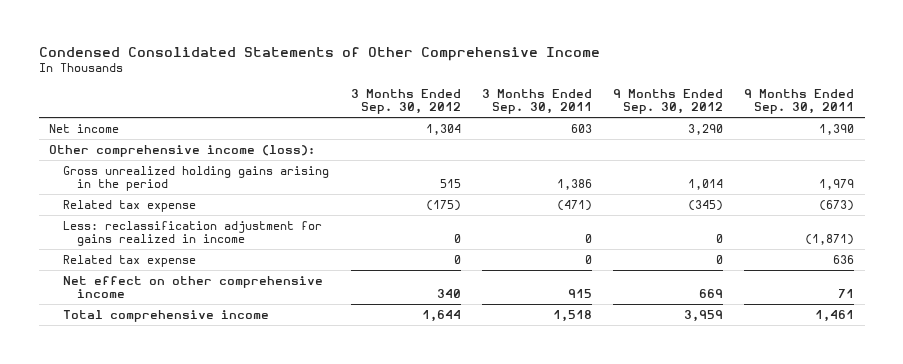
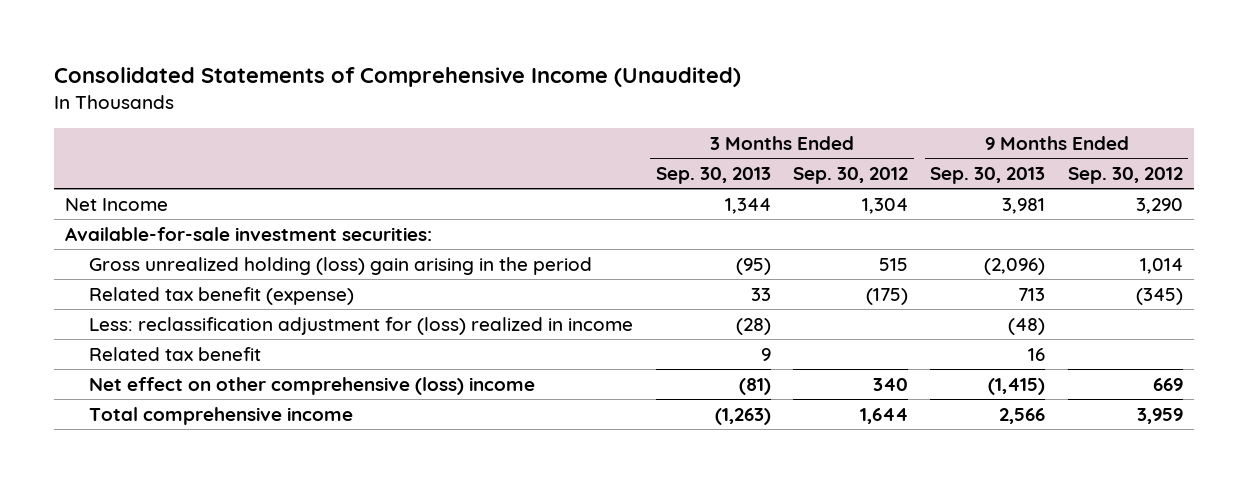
- Condensed Consolidated Statements of Other Comprehensive Income
+ Consolidated Statements of Comprehensive Income (Unaudited)
- | 3 Months Ended Sep. 30, 2012 | 3 Months Ended Sep. 30, 2011 | 9 Months Ended Sep. 30, 2012 | 9 Months Ended Sep. 30, 2011
+ | 3 Months Ended Sep. 30, 2013 | 3 Months Ended Sep. 30, 2012 | 9 Months Ended Sep. 30, 2013 | 9 Months Ended Sep. 30, 2012
- Net income | 1,304 | 603 | 3,290 | 1,390
- Other comprehensive income (loss):
- Gross unrealized holding gains arising in the period | 515 | 1,386 | 1,014 | 1,979
- Related tax expense | (175) | (471) | (345) | (673)
- Less: reclassification adjustment for gains realized in income | 0 | 0 | 0 | (1,871)
- Related tax expense | 0 | 0 | 0 | 636
- Net effect on other comprehensive income | 340 | 915 | 669 | 71
+ Net Income | 1,344 | 1,304 | 3,981 | 3,290
+ Available-for-sale investment securities:
+ Gross unrealized holding (loss) gain arising in the period | (95) | 515 | (2,096) | 1,014
+ Related tax benefit (expense) | 33 | (175) | 713 | (345)
+ Less: reclassification adjustment for (loss) realized in income | (28) | | (48) |
+ Related tax benefit | 9 | | 16 |
+ Net effect on other comprehensive (loss) income | (81) | 340 | (1,415) | 669

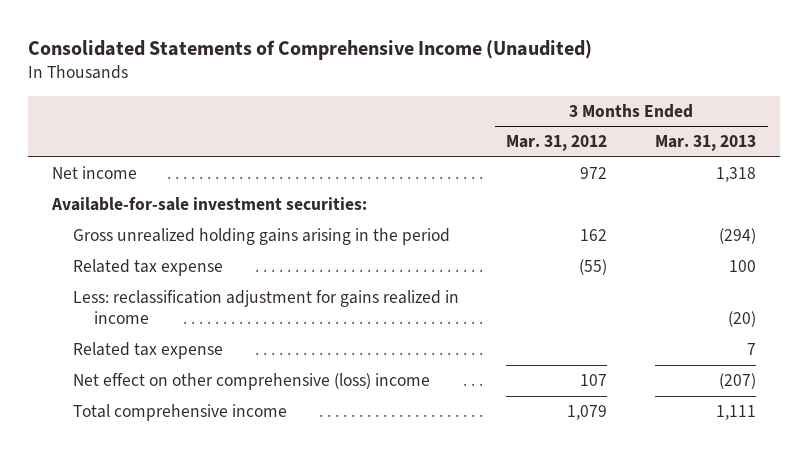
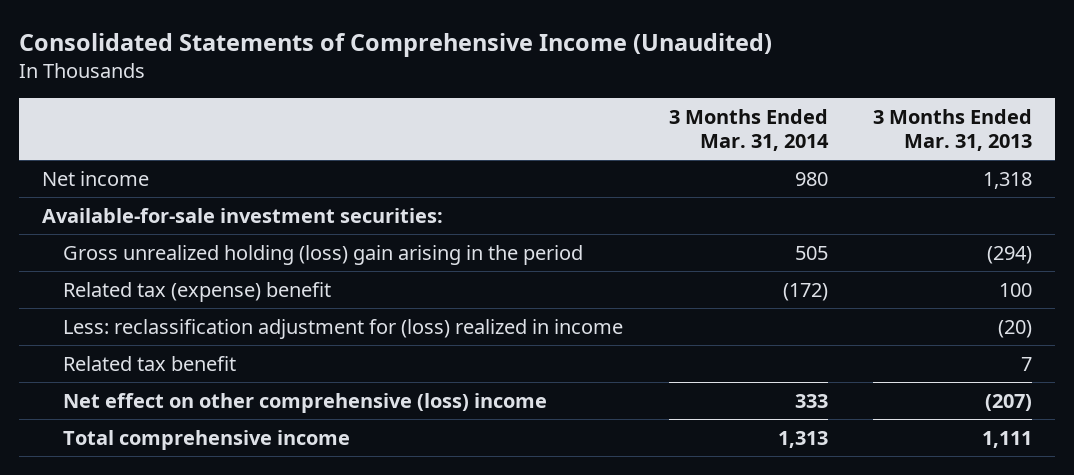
- | 3 Months Ended Mar. 31, 2012 | 3 Months Ended Mar. 31, 2013
+ | 3 Months Ended Mar. 31, 2014 | 3 Months Ended Mar. 31, 2013
- Gross unrealized holding gains arising in the period | 162 | (294)
- Related tax expense | (55) | 100
- Less: reclassification adjustment for gains realized in income | | (20)
- Related tax expense | | 7
+ Gross unrealized holding (loss) gain arising in the period | 505 | (294)
+ Related tax (expense) benefit | (172) | 100
+ Less: reclassification adjustment for (loss) realized in income | | (20)
+ Related tax benefit | | 7

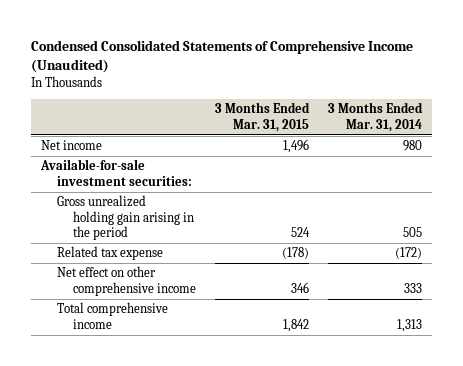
- Consolidated Statements of Comprehensive Income (Unaudited)
+ Condensed Consolidated Statements of Comprehensive Income (Unaudited)
- | 3 Months Ended Mar. 31, 2014 | 3 Months Ended Mar. 31, 2013
+ | 3 Months Ended Mar. 31, 2015 | 3 Months Ended Mar. 31, 2014
- Gross unrealized holding (loss) gain arising in the period | 505 | (294)
- Related tax (expense) benefit | (172) | 100
- Less: reclassification adjustment for (loss) realized in income | | (20)
- Related tax benefit | | 7
- Net effect on other comprehensive (loss) income | 333 | (207)
+ Gross unrealized holding gain arising in the period | 524 | 505
+ Related tax expense | (178) | (172)
+ Net effect on other comprehensive income | 346 | 333

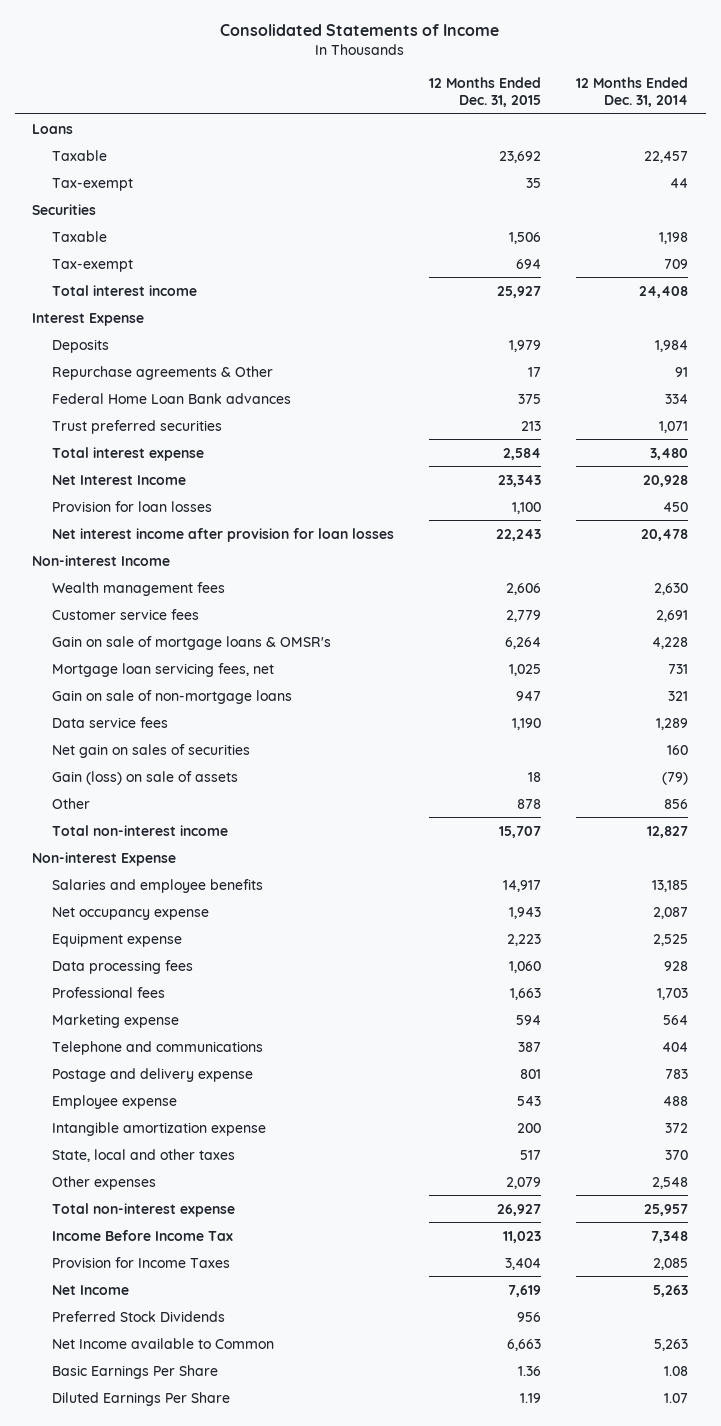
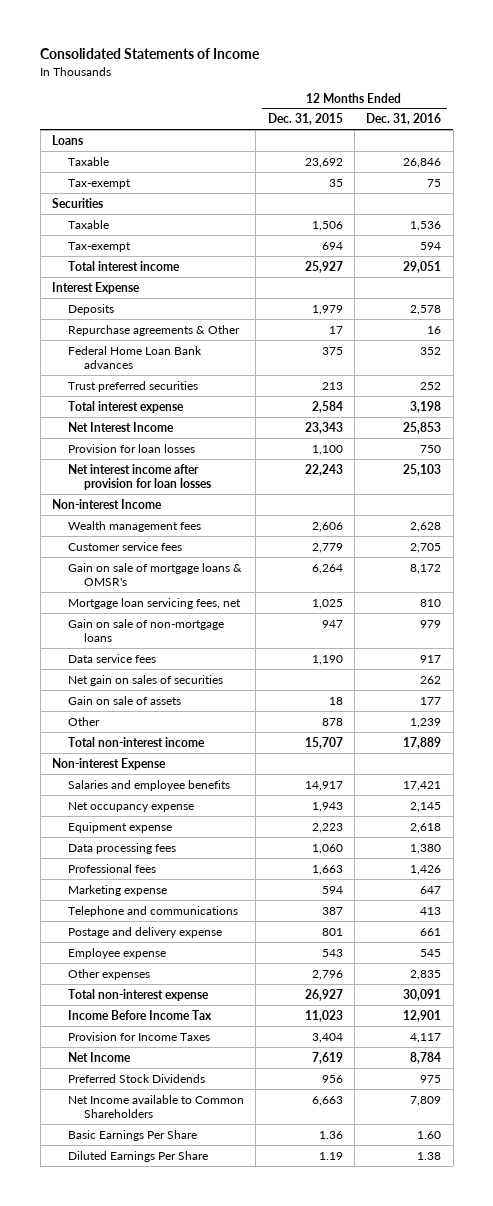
- | 12 Months Ended Dec. 31, 2015 | 12 Months Ended Dec. 31, 2014
+ | 12 Months Ended Dec. 31, 2015 | 12 Months Ended Dec. 31, 2016
- Gain (loss) on sale of assets | 18 | (79)
+ Gain on sale of assets | 18 | 177
- Intangible amortization expense | 200 | 372
- State, local and other taxes | 517 | 370
- Other expenses | 2,079 | 2,548
+ Other expenses | 2,796 | 2,835
- Net Income available to Common | 6,663 | 5,263
+ Net Income available to Common Shareholders | 6,663 | 7,809

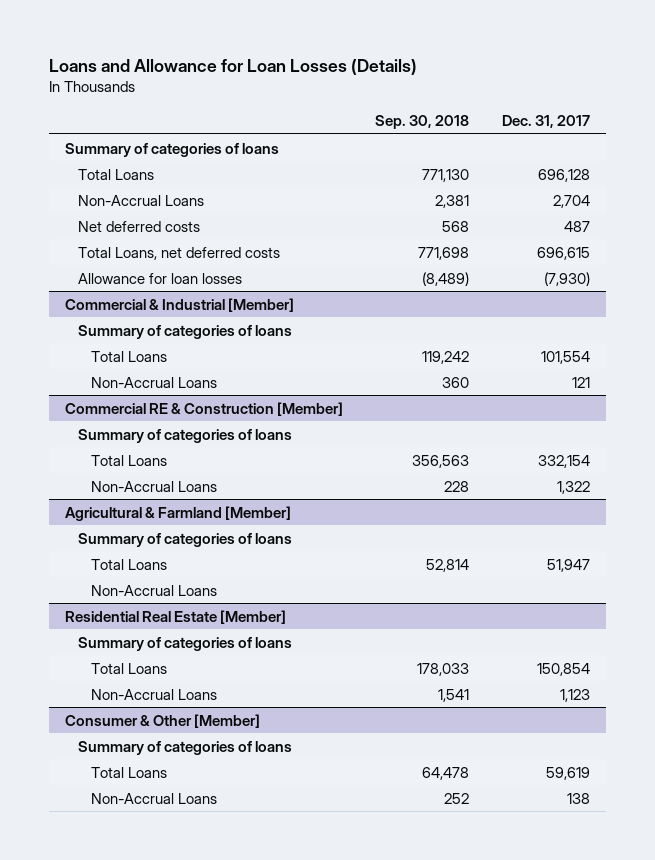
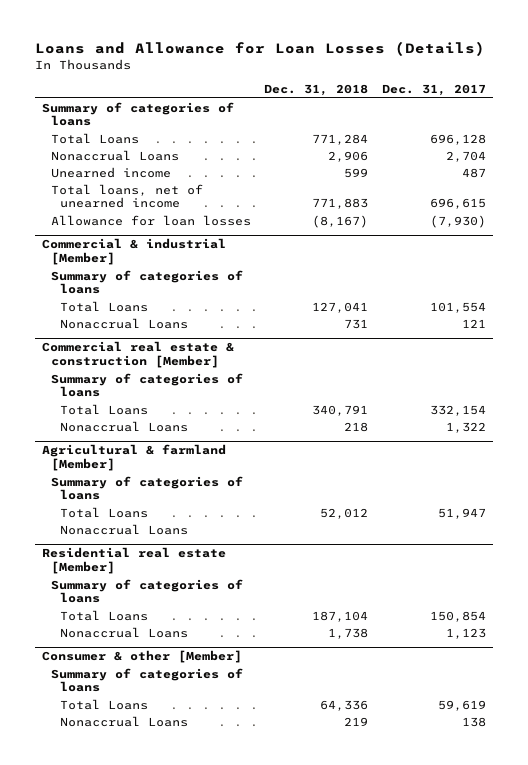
- | Sep. 30, 2018 | Dec. 31, 2017
+ | Dec. 31, 2018 | Dec. 31, 2017
- Non-Accrual Loans | 2,381 | 2,704
- Net deferred costs | 568 | 487
- Total Loans, net deferred costs | 771,698 | 696,615
+ Nonaccrual Loans | 2,906 | 2,704
+ Unearned income | 599 | 487
+ Total loans, net of unearned income | 771,883 | 696,615
- Commercial & Industrial [Member]
+ Commercial & industrial [Member]
- Non-Accrual Loans | 360 | 121
- Commercial RE & Construction [Member]
+ Nonaccrual Loans | 731 | 121
+ Commercial real estate & construction [Member]
- Non-Accrual Loans | 228 | 1,322
- Agricultural & Farmland [Member]
+ Nonaccrual Loans | 218 | 1,322
+ Agricultural & farmland [Member]
- Non-Accrual Loans
- Residential Real Estate [Member]
+ Nonaccrual Loans
+ Residential real estate [Member]
- Non-Accrual Loans | 1,541 | 1,123
- Consumer & Other [Member]
+ Nonaccrual Loans | 1,738 | 1,123
+ Consumer & other [Member]
- Non-Accrual Loans | 252 | 138
+ Nonaccrual Loans | 219 | 138

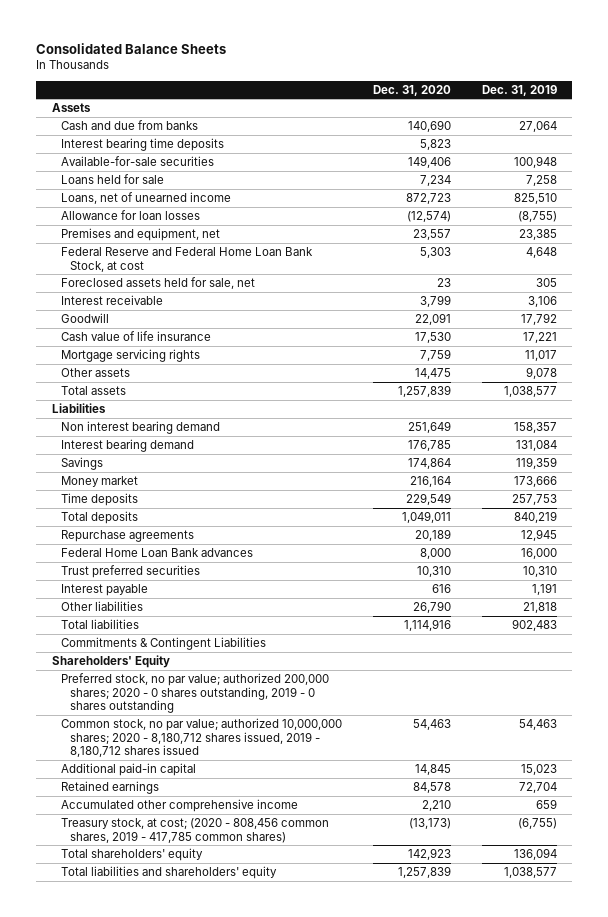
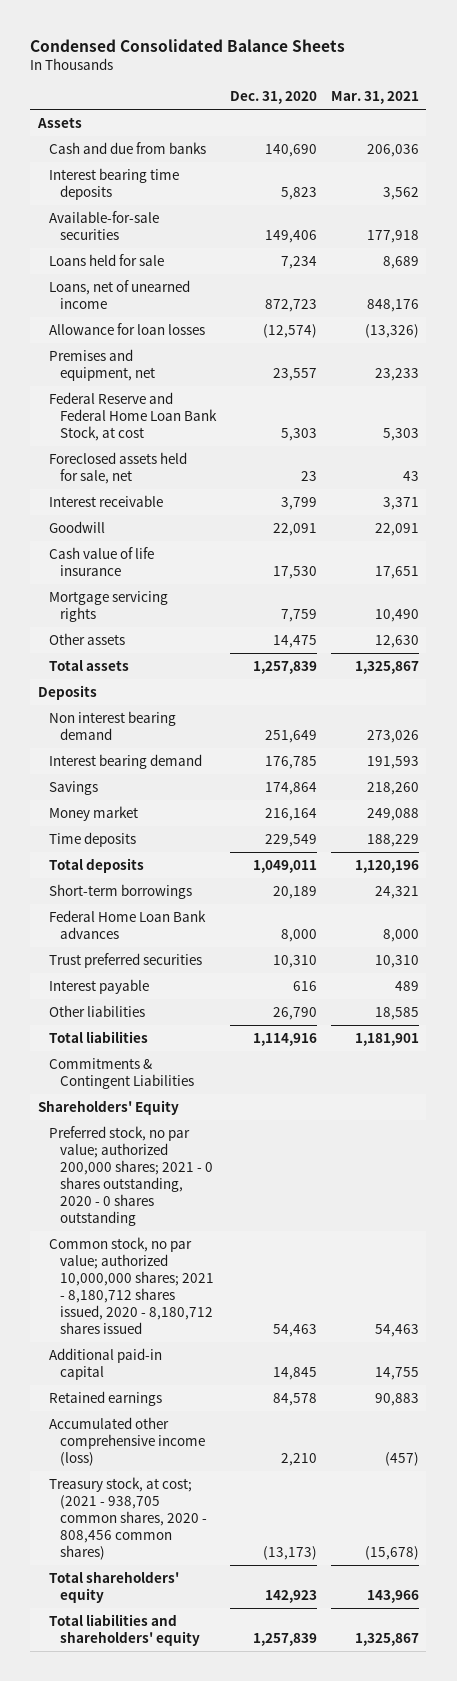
- Consolidated Balance Sheets
+ Condensed Consolidated Balance Sheets
- | Dec. 31, 2020 | Dec. 31, 2019
+ | Dec. 31, 2020 | Mar. 31, 2021
- Liabilities
+ Deposits
- Repurchase agreements | 20,189 | 12,945
+ Short-term borrowings | 20,189 | 24,321
- Preferred stock, no par value; authorized 200,000 shares; 2020 - 0 shares outstanding, 2019 - 0 shares outstanding
- Common stock, no par value; authorized 10,000,000 shares; 2020 - 8,180,712 shares issued, 2019 - 8,180,712 shares issued | 54,463 | 54,463
+ Preferred stock, no par value; authorized 200,000 shares; 2021 - 0 shares outstanding, 2020 - 0 shares outstanding
+ Common stock, no par value; authorized 10,000,000 shares; 2021 - 8,180,712 shares issued, 2020 - 8,180,712 shares issued | 54,463 | 54,463
- Accumulated other comprehensive income | 2,210 | 659
- Treasury stock, at cost; (2020 - 808,456 common shares, 2019 - 417,785 common shares) | (13,173) | (6,755)
+ Accumulated other comprehensive income (loss) | 2,210 | (457)
+ Treasury stock, at cost; (2021 - 938,705 common shares, 2020 - 808,456 common shares) | (13,173) | (15,678)

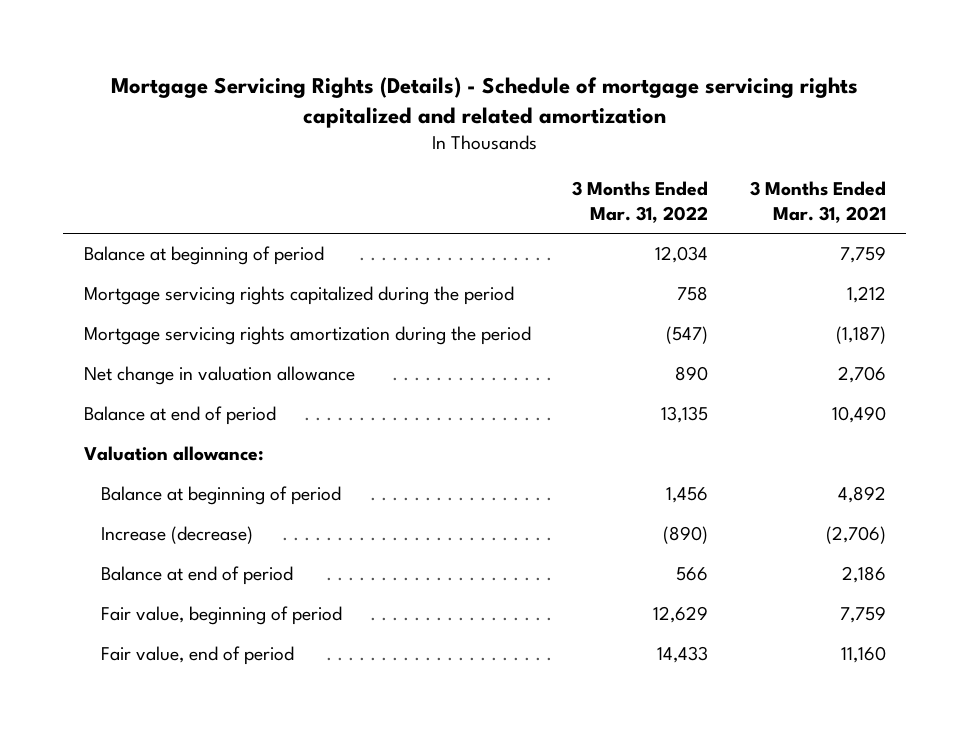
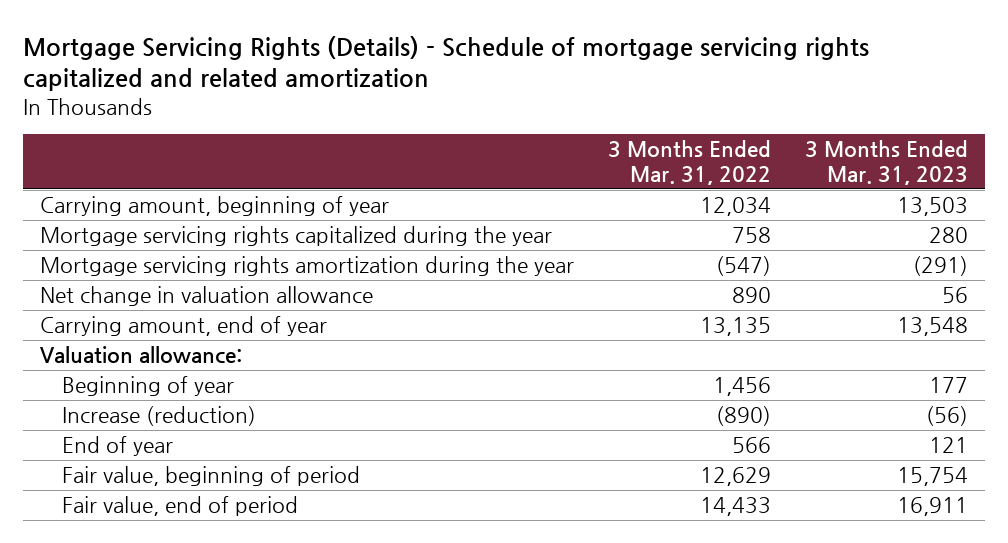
- | 3 Months Ended Mar. 31, 2022 | 3 Months Ended Mar. 31, 2021
+ | 3 Months Ended Mar. 31, 2022 | 3 Months Ended Mar. 31, 2023
- Balance at beginning of period | 12,034 | 7,759
- Mortgage servicing rights capitalized during the period | 758 | 1,212
- Mortgage servicing rights amortization during the period | (547) | (1,187)
+ Carrying amount, beginning of year | 12,034 | 13,503
+ Mortgage servicing rights capitalized during the year | 758 | 280
+ Mortgage servicing rights amortization during the year | (547) | (291)
- Balance at end of period | 13,135 | 10,490
+ Carrying amount, end of year | 13,135 | 13,548
- Balance at beginning of period | 1,456 | 4,892
- Increase (decrease) | (890) | (2,706)
- Balance at end of period | 566 | 2,186
+ Beginning of year | 1,456 | 177
+ Increase (reduction) | (890) | (56)
+ End of year | 566 | 121

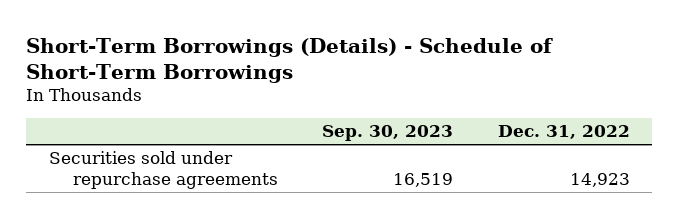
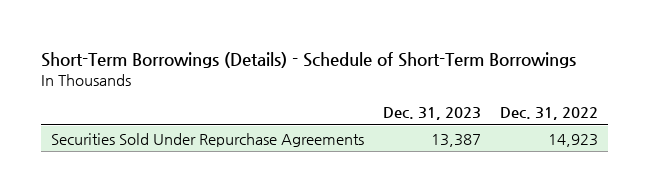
- | Sep. 30, 2023 | Dec. 31, 2022
+ | Dec. 31, 2023 | Dec. 31, 2022
- Securities sold under repurchase agreements | 16,519 | 14,923
+ Securities Sold Under Repurchase Agreements | 13,387 | 14,923

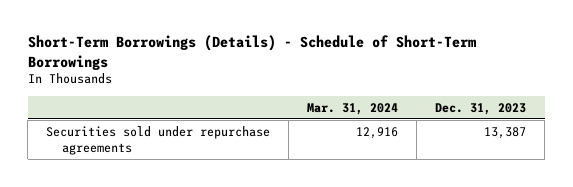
- | Dec. 31, 2023 | Dec. 31, 2022
+ | Mar. 31, 2024 | Dec. 31, 2023
- Securities Sold Under Repurchase Agreements | 13,387 | 14,923
+ Securities sold under repurchase agreements | 12,916 | 13,387

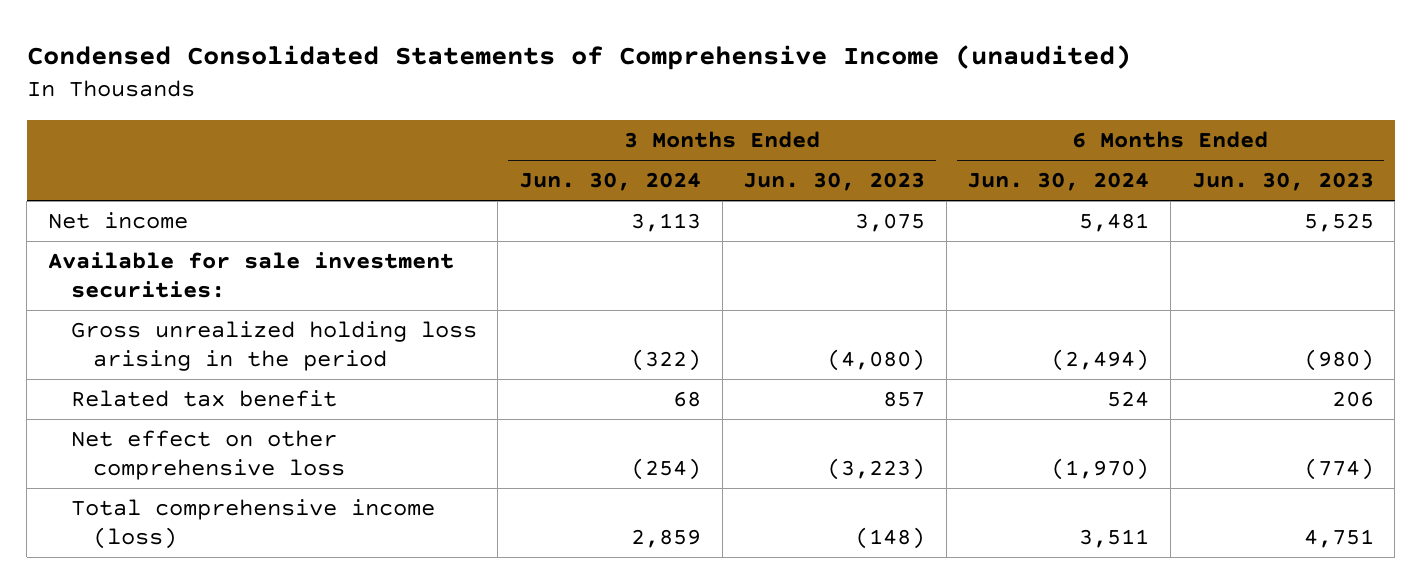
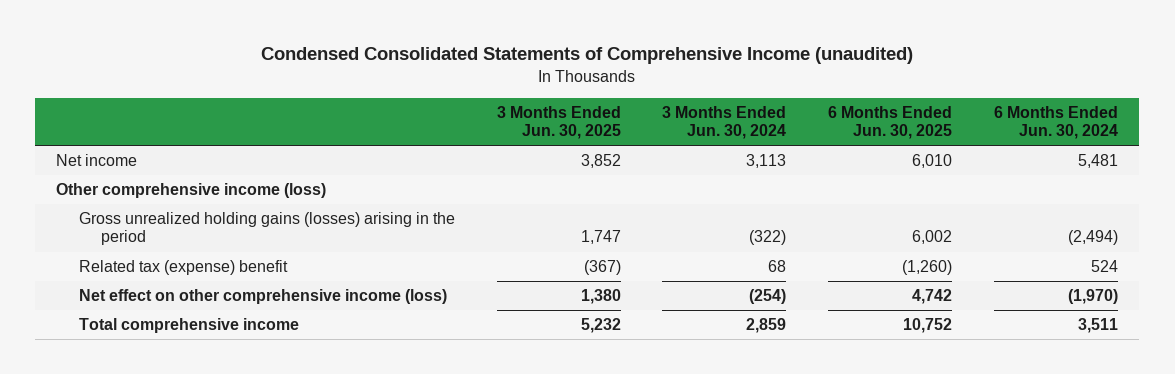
- | 3 Months Ended Jun. 30, 2024 | 3 Months Ended Jun. 30, 2023 | 6 Months Ended Jun. 30, 2024 | 6 Months Ended Jun. 30, 2023
+ | 3 Months Ended Jun. 30, 2025 | 3 Months Ended Jun. 30, 2024 | 6 Months Ended Jun. 30, 2025 | 6 Months Ended Jun. 30, 2024
- Available for sale investment securities:
- Gross unrealized holding loss arising in the period | (322) | (4,080) | (2,494) | (980)
- Related tax benefit | 68 | 857 | 524 | 206
- Net effect on other comprehensive loss | (254) | (3,223) | (1,970) | (774)
- Total comprehensive income (loss) | 2,859 | (148) | 3,511 | 4,751
+ Other comprehensive income (loss)
+ Gross unrealized holding gains (losses) arising in the period | 1,747 | (322) | 6,002 | (2,494)
+ Related tax (expense) benefit | (367) | 68 | (1,260) | 524
+ Net effect on other comprehensive income (loss) | 1,380 | (254) | 4,742 | (1,970)
+ Total comprehensive income | 5,232 | 2,859 | 10,752 | 3,511

